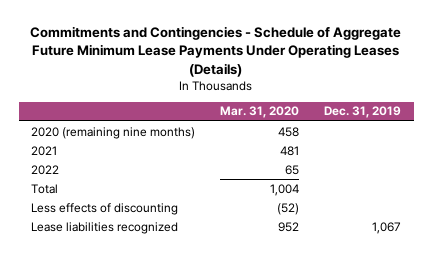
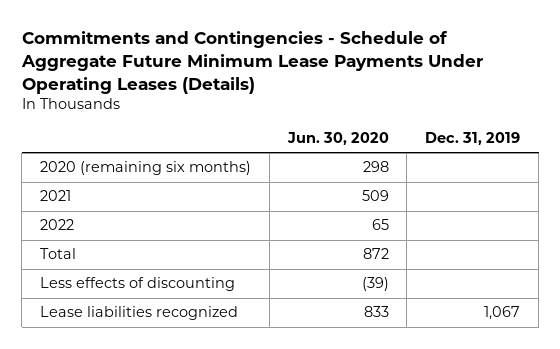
- | Mar. 31, 2020 | Dec. 31, 2019
+ | Jun. 30, 2020 | Dec. 31, 2019
- 2020 (remaining nine months) | 458 |
+ 2020 (remaining six months) | 298 |

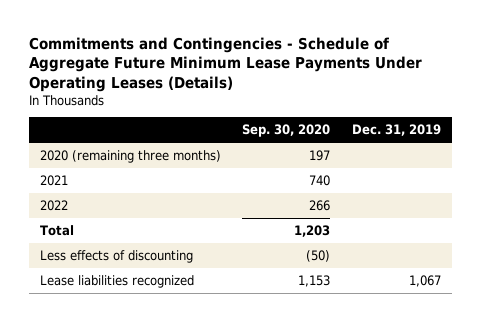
- | Jun. 30, 2020 | Dec. 31, 2019
+ | Sep. 30, 2020 | Dec. 31, 2019
- 2020 (remaining six months) | 298 |
+ 2020 (remaining three months) | 197 |

